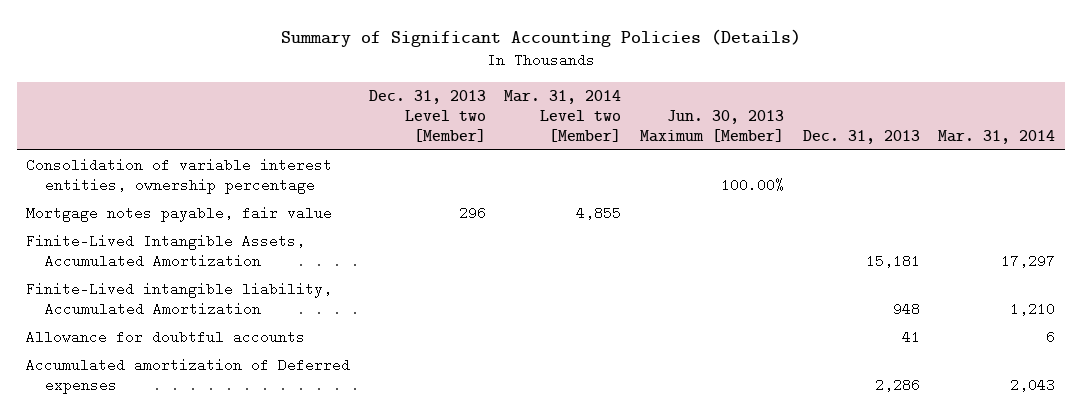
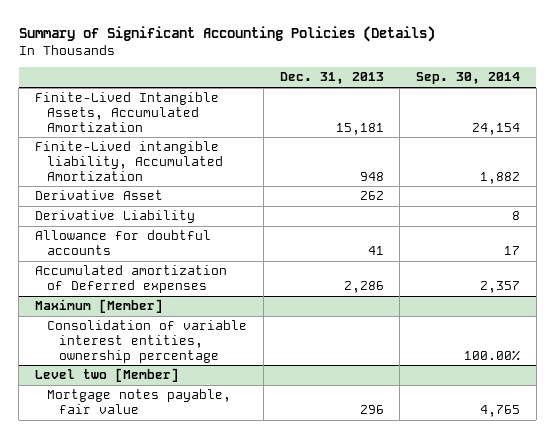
- | Dec. 31, 2013 Level two [Member] | Mar. 31, 2014 Level two [Member] | Jun. 30, 2013 Maximum [Member] | Dec. 31, 2013 | Mar. 31, 2014
+ | Dec. 31, 2013 | Sep. 30, 2014
- Consolidation of variable interest entities, ownership percentage | | | 100.00% | |
- Mortgage notes payable, fair value | 296 | 4,855 | | |
+ Derivative Asset | 262 |
+ Derivative Liability | | 8
+ Maximum [Member]
+ Consolidation of variable interest entities, ownership percentage | | 100.00%
+ Level two [Member]
+ Mortgage notes payable, fair value | 296 | 4,765

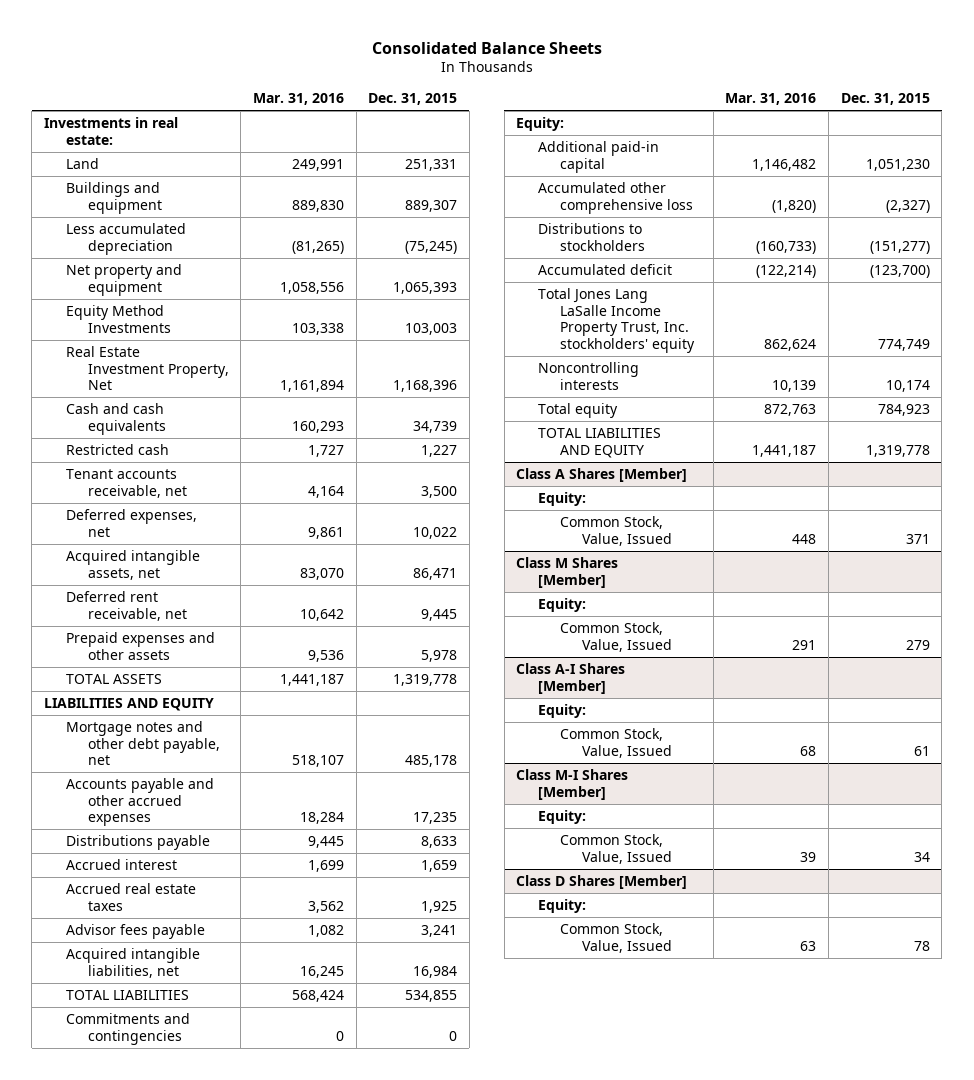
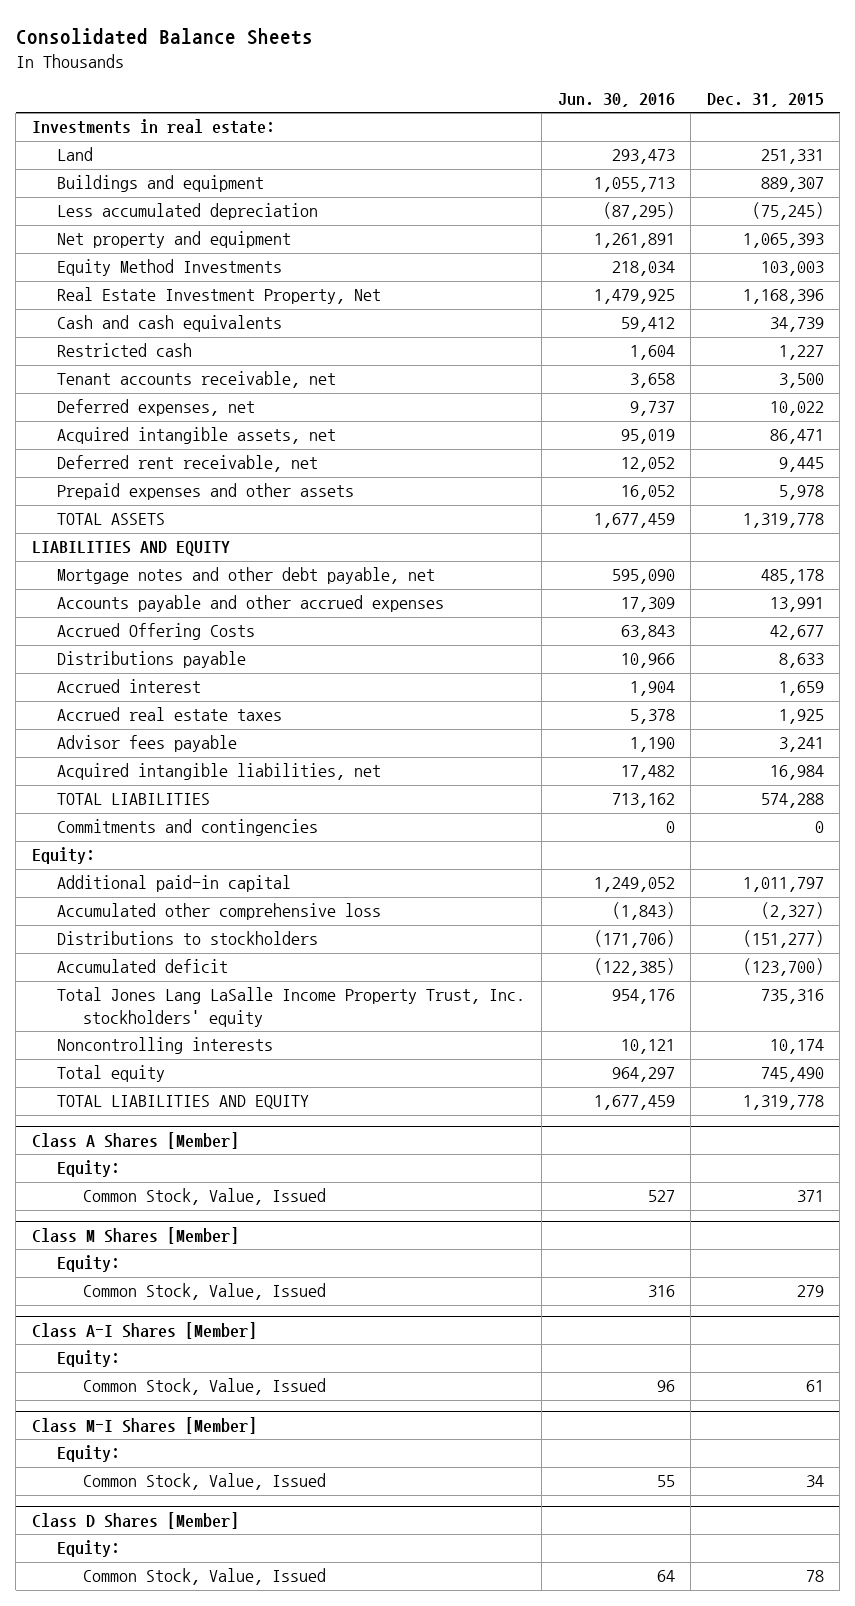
- | Mar. 31, 2016 | Dec. 31, 2015
+ | Jun. 30, 2016 | Dec. 31, 2015
- Accounts payable and other accrued expenses | 18,284 | 17,235
+ Accounts payable and other accrued expenses | 17,309 | 13,991
+ Accrued Offering Costs | 63,843 | 42,677
- TOTAL LIABILITIES | 568,424 | 534,855
+ TOTAL LIABILITIES | 713,162 | 574,288
- Additional paid-in capital | 1,146,482 | 1,051,230
+ Additional paid-in capital | 1,249,052 | 1,011,797
- Total Jones Lang LaSalle Income Property Trust, Inc. stockholders' equity | 862,624 | 774,749
+ Total Jones Lang LaSalle Income Property Trust, Inc. stockholders' equity | 954,176 | 735,316
- Total equity | 872,763 | 784,923
+ Total equity | 964,297 | 745,490

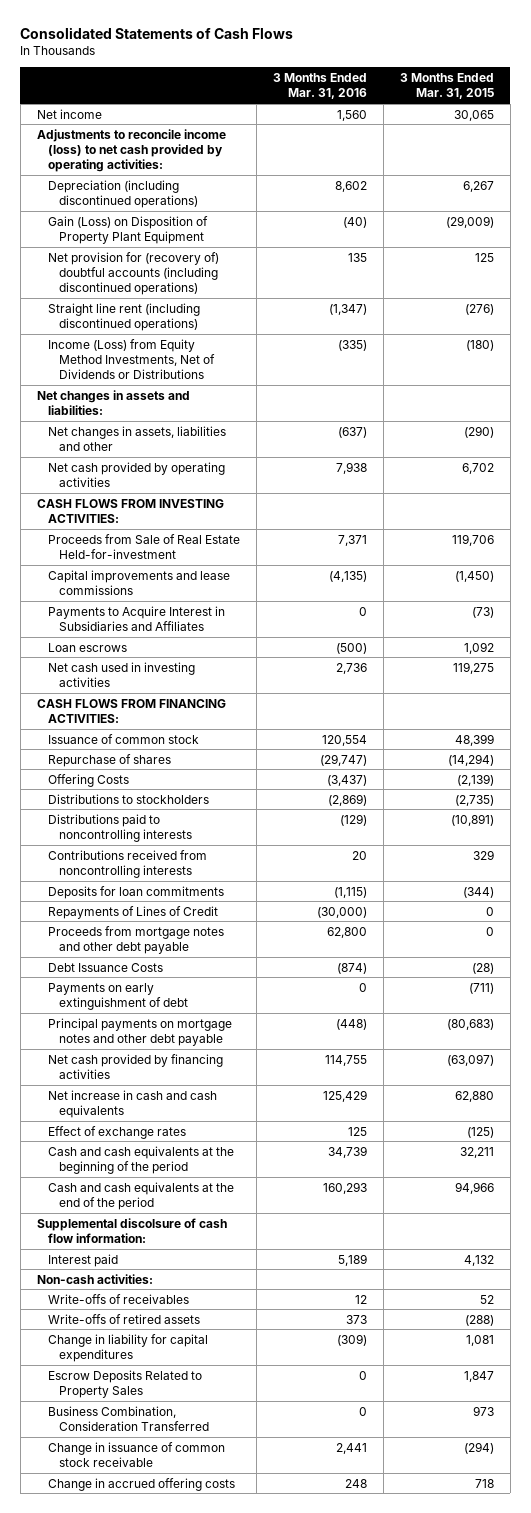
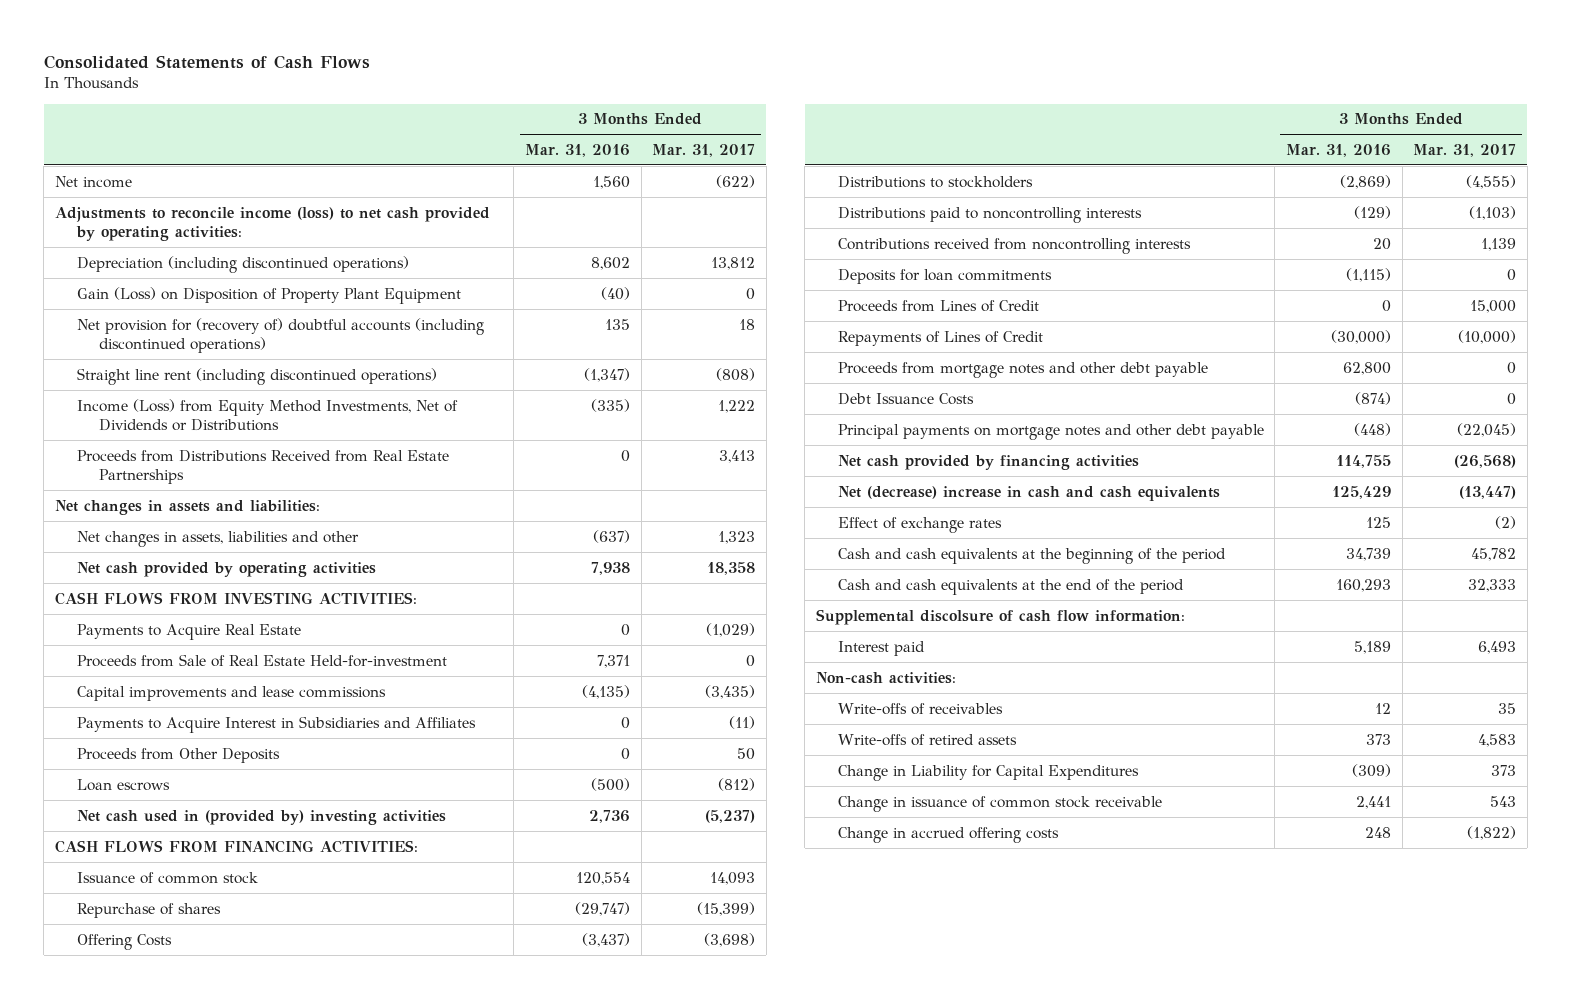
- | 3 Months Ended Mar. 31, 2016 | 3 Months Ended Mar. 31, 2015
+ | 3 Months Ended Mar. 31, 2016 | 3 Months Ended Mar. 31, 2017
+ Proceeds from Distributions Received from Real Estate Partnerships | 0 | 3,413
+ Payments to Acquire Real Estate | 0 | (1,029)
+ Proceeds from Other Deposits | 0 | 50
- Net cash used in investing activities | 2,736 | 119,275
+ Net cash used in (provided by) investing activities | 2,736 | (5,237)
+ Proceeds from Lines of Credit | 0 | 15,000
- Payments on early extinguishment of debt | 0 | (711)
- Net increase in cash and cash equivalents | 125,429 | 62,880
+ Net (decrease) increase in cash and cash equivalents | 125,429 | (13,447)
- Change in liability for capital expenditures | (309) | 1,081
- Escrow Deposits Related to Property Sales | 0 | 1,847
- Business Combination, Consideration Transferred | 0 | 973
+ Change in Liability for Capital Expenditures | (309) | 373

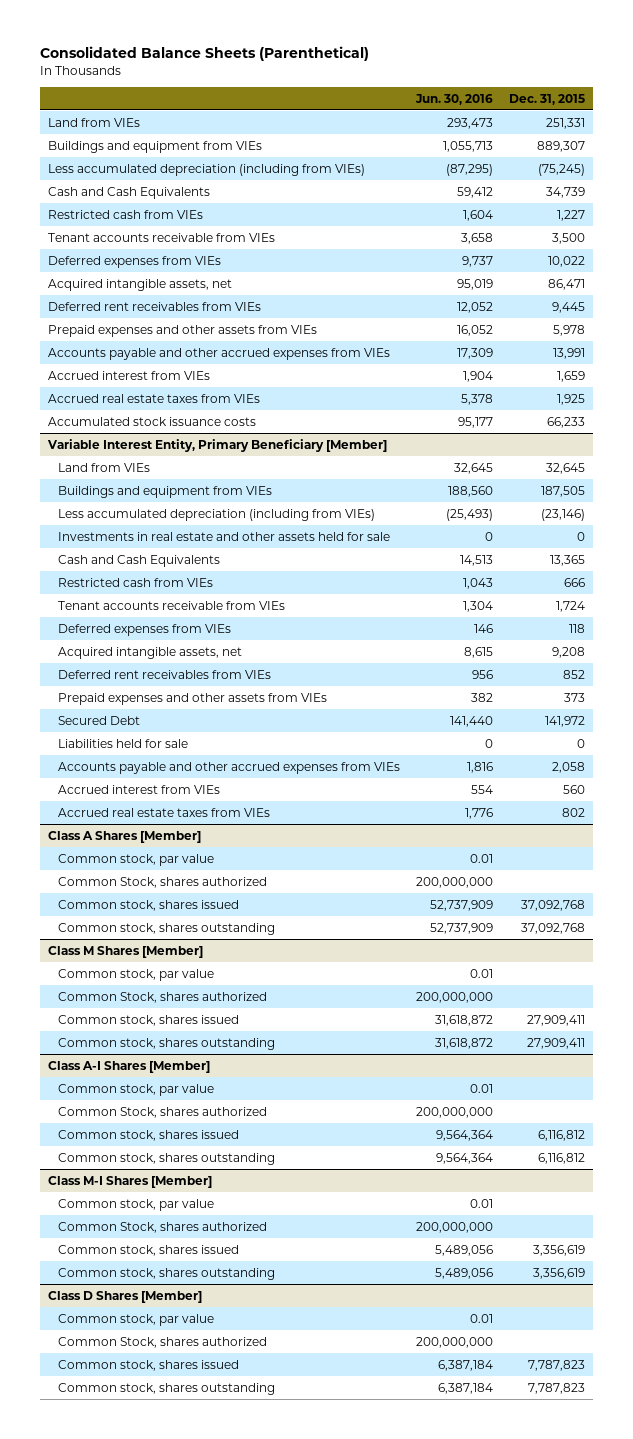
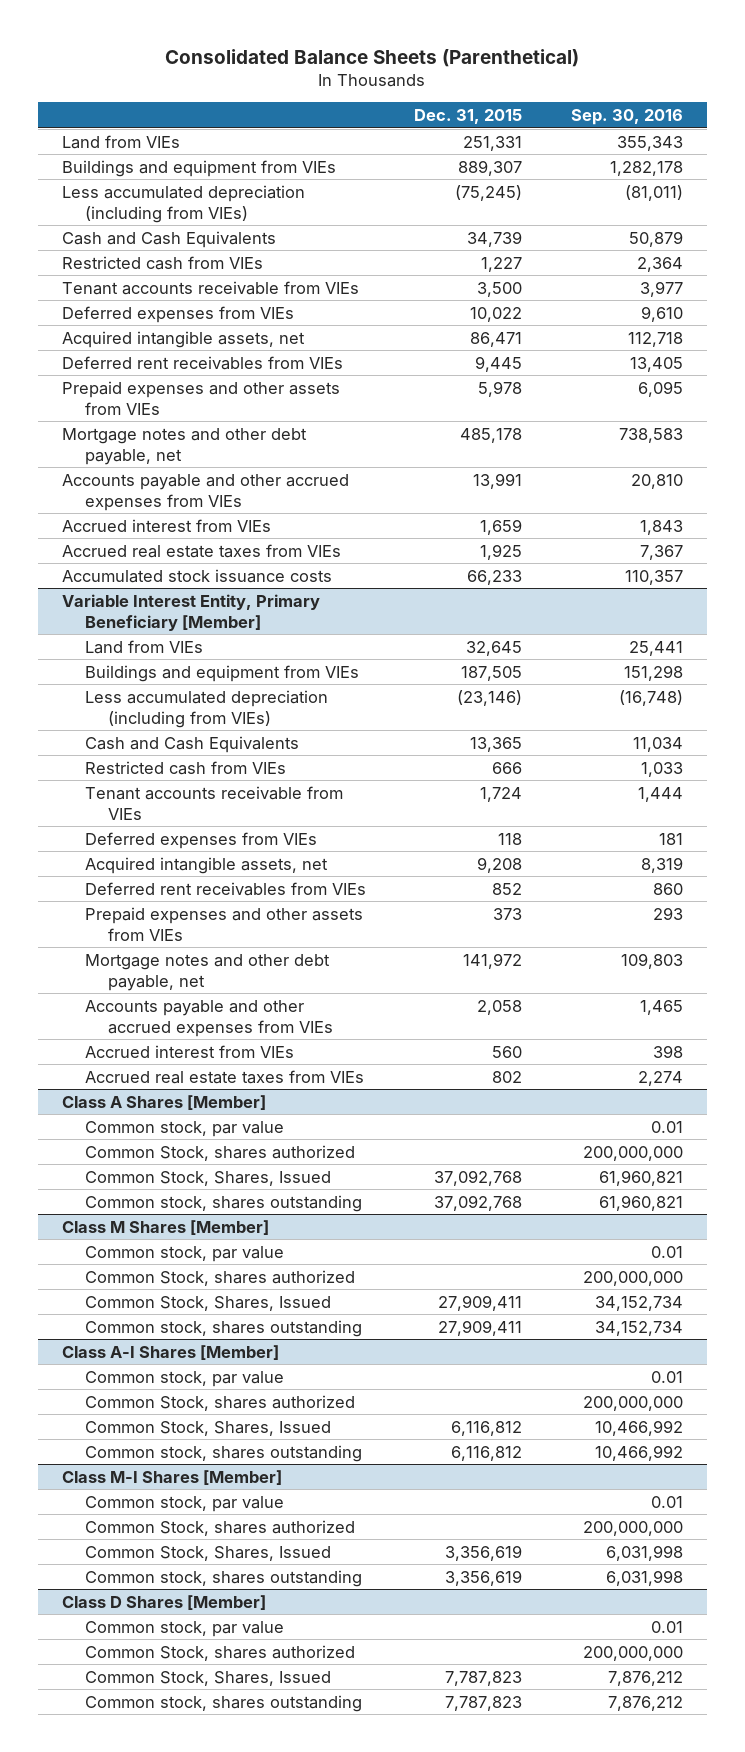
- | Jun. 30, 2016 | Dec. 31, 2015
+ | Dec. 31, 2015 | Sep. 30, 2016
+ Mortgage notes and other debt payable, net | 485,178 | 738,583
@ Variable Interest Entity, Primary Beneficiary [Member]
- Investments in real estate and other assets held for sale | 0 | 0
- Secured Debt | 141,440 | 141,972
- Liabilities held for sale | 0 | 0
+ Mortgage notes and other debt payable, net | 141,972 | 109,803
@ Class A Shares [Member]
- Common stock, shares issued | 52,737,909 | 37,092,768
+ Common Stock, Shares, Issued | 37,092,768 | 61,960,821
@ Class M Shares [Member]
- Common stock, shares issued | 31,618,872 | 27,909,411
+ Common Stock, Shares, Issued | 27,909,411 | 34,152,734
@ Class A-I Shares [Member]
- Common stock, shares issued | 9,564,364 | 6,116,812
+ Common Stock, Shares, Issued | 6,116,812 | 10,466,992
@ Class M-I Shares [Member]
- Common stock, shares issued | 5,489,056 | 3,356,619
+ Common Stock, Shares, Issued | 3,356,619 | 6,031,998
@ Class D Shares [Member]
- Common stock, shares issued | 6,387,184 | 7,787,823
+ Common Stock, Shares, Issued | 7,787,823 | 7,876,212

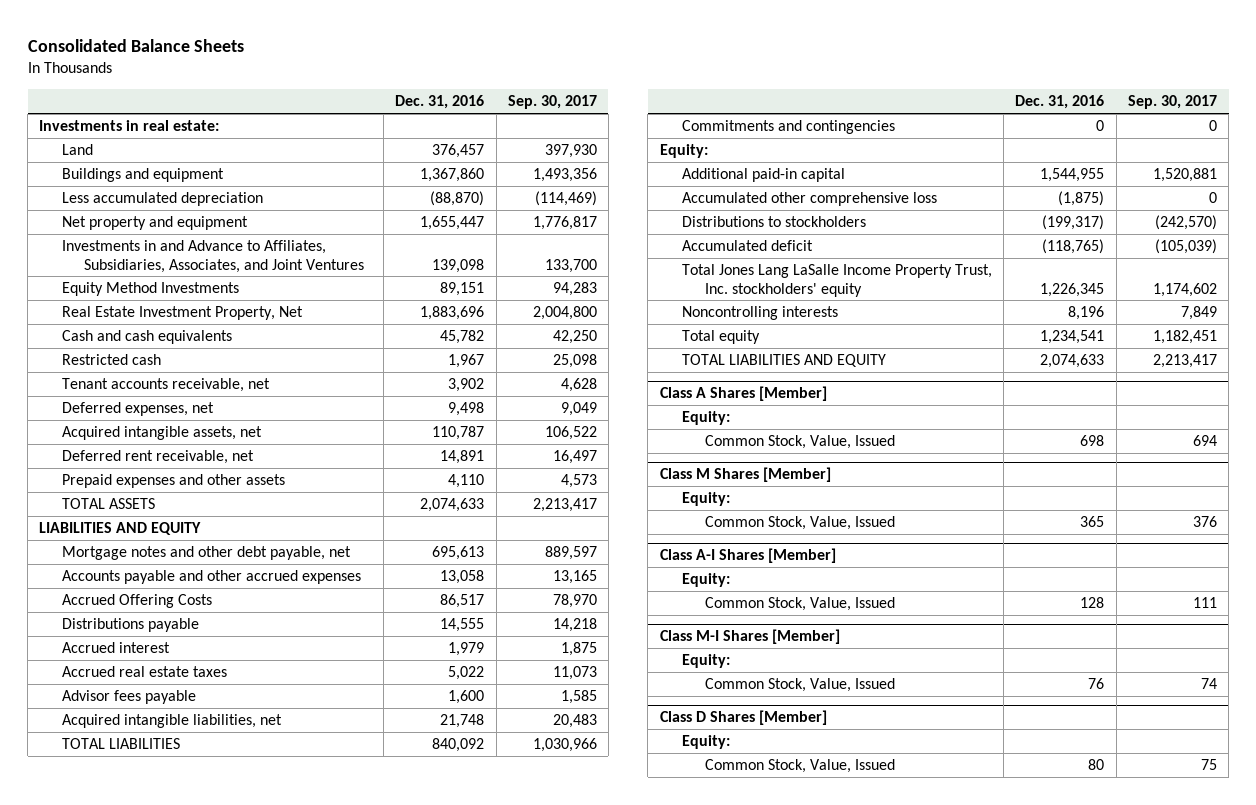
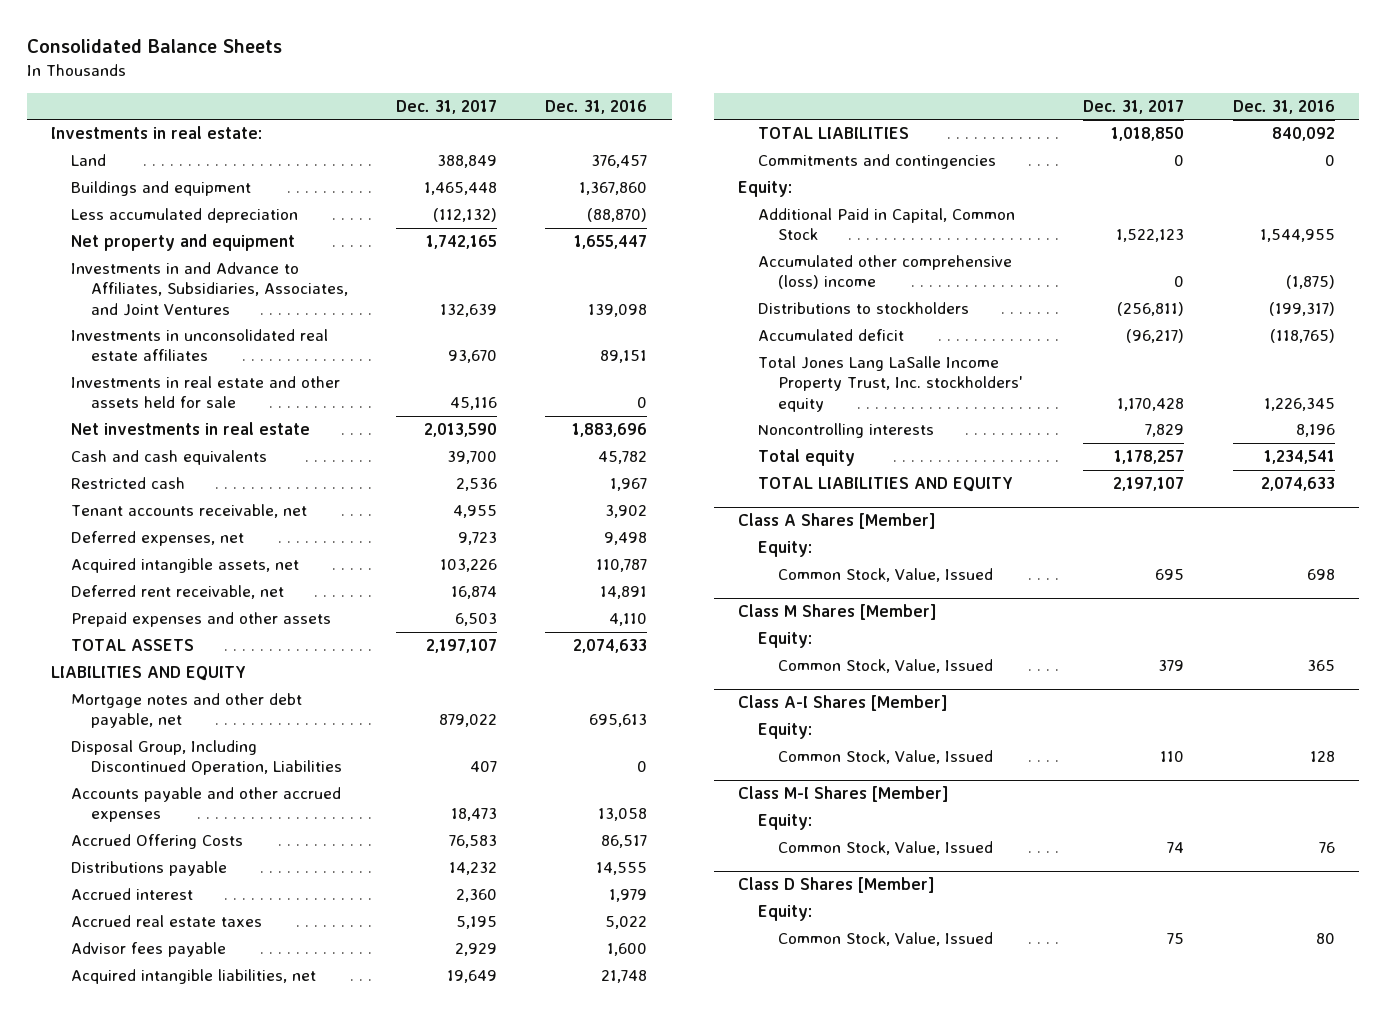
- | Dec. 31, 2016 | Sep. 30, 2017
+ | Dec. 31, 2017 | Dec. 31, 2016
- Equity Method Investments | 89,151 | 94,283
- Real Estate Investment Property, Net | 1,883,696 | 2,004,800
+ Investments in unconsolidated real estate affiliates | 93,670 | 89,151
+ Investments in real estate and other assets held for sale | 45,116 | 0
+ Net investments in real estate | 2,013,590 | 1,883,696
+ Disposal Group, Including Discontinued Operation, Liabilities | 407 | 0
- Additional paid-in capital | 1,544,955 | 1,520,881
- Accumulated other comprehensive loss | (1,875) | 0
+ Additional Paid in Capital, Common Stock | 1,522,123 | 1,544,955
+ Accumulated other comprehensive (loss) income | 0 | (1,875)

